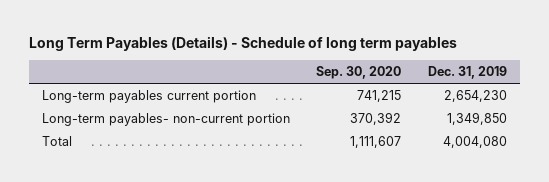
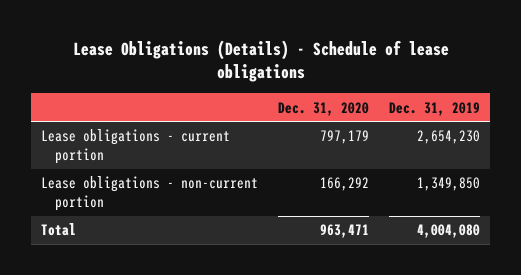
- Long Term Payables (Details) - Schedule of long term payables
+ Lease Obligations (Details) - Schedule of lease obligations
- | Sep. 30, 2020 | Dec. 31, 2019
+ | Dec. 31, 2020 | Dec. 31, 2019
- Long-term payables current portion | 741,215 | 2,654,230
- Long-term payables- non-current portion | 370,392 | 1,349,850
+ Lease obligations - current portion | 797,179 | 2,654,230
+ Lease obligations - non-current portion | 166,292 | 1,349,850

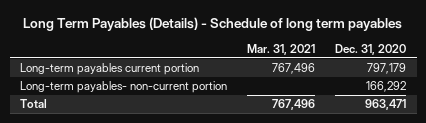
- Lease Obligations (Details) - Schedule of lease obligations
+ Long Term Payables (Details) - Schedule of long term payables
- | Dec. 31, 2020 | Dec. 31, 2019
+ | Mar. 31, 2021 | Dec. 31, 2020
- Lease obligations - current portion | 797,179 | 2,654,230
- Lease obligations - non-current portion | 166,292 | 1,349,850
+ Long-term payables current portion | 767,496 | 797,179
+ Long-term payables- non-current portion | | 166,292

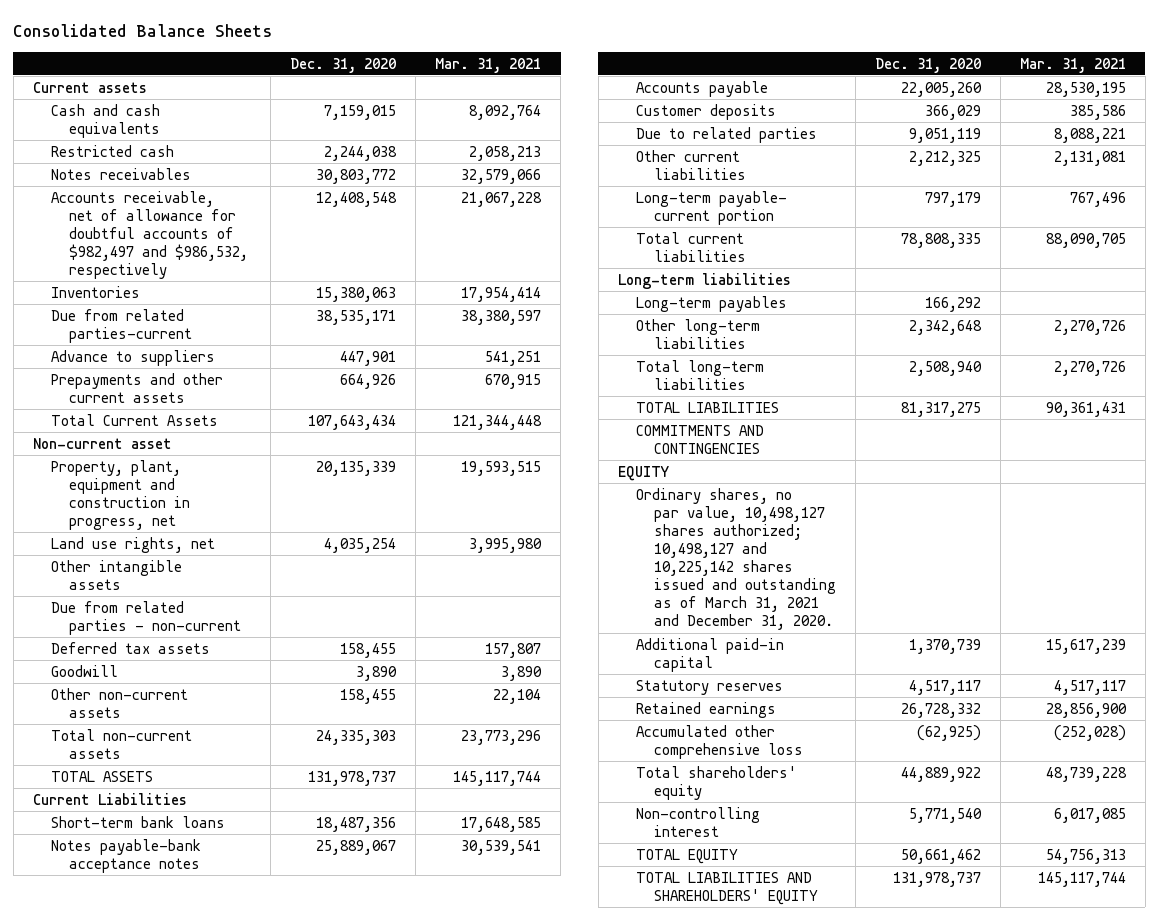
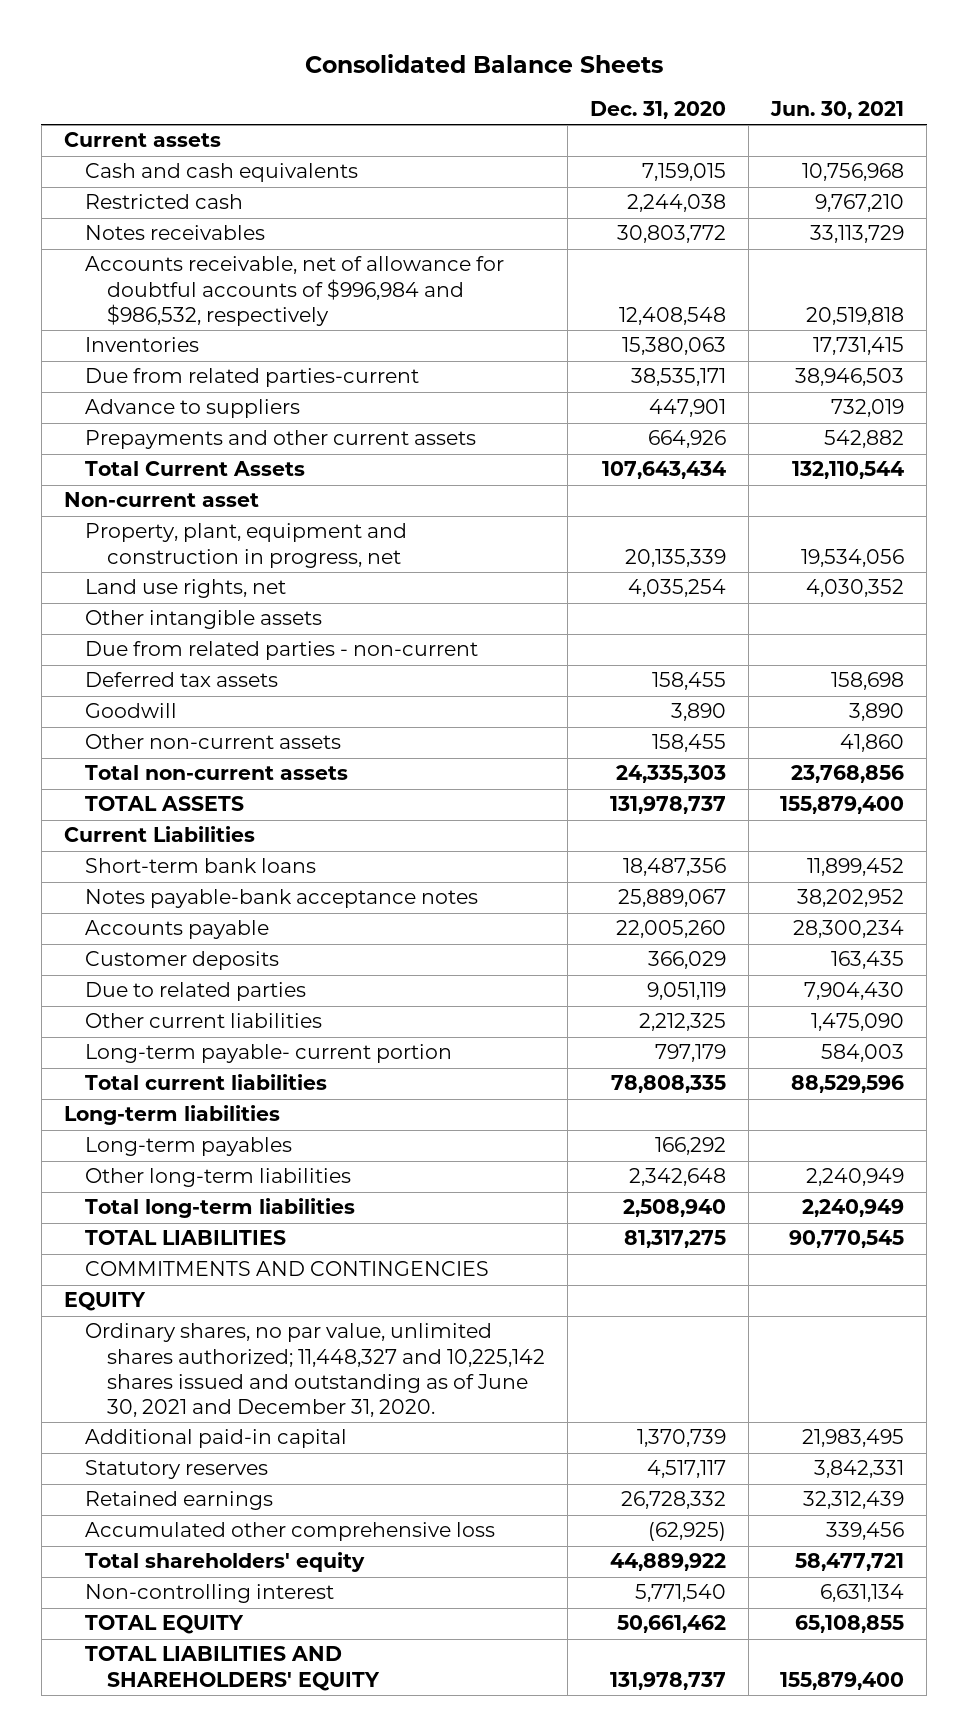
- | Dec. 31, 2020 | Mar. 31, 2021
+ | Dec. 31, 2020 | Jun. 30, 2021
- Accounts receivable, net of allowance for doubtful accounts of $982,497 and $986,532, respectively | 12,408,548 | 21,067,228
+ Accounts receivable, net of allowance for doubtful accounts of $996,984 and $986,532, respectively | 12,408,548 | 20,519,818
- Ordinary shares, no par value, 10,498,127 shares authorized; 10,498,127 and 10,225,142 shares issued and outstanding as of March 31, 2021 and December 31, 2020.
+ Ordinary shares, no par value, unlimited shares authorized; 11,448,327 and 10,225,142 shares issued and outstanding as of June 30, 2021 and December 31, 2020.

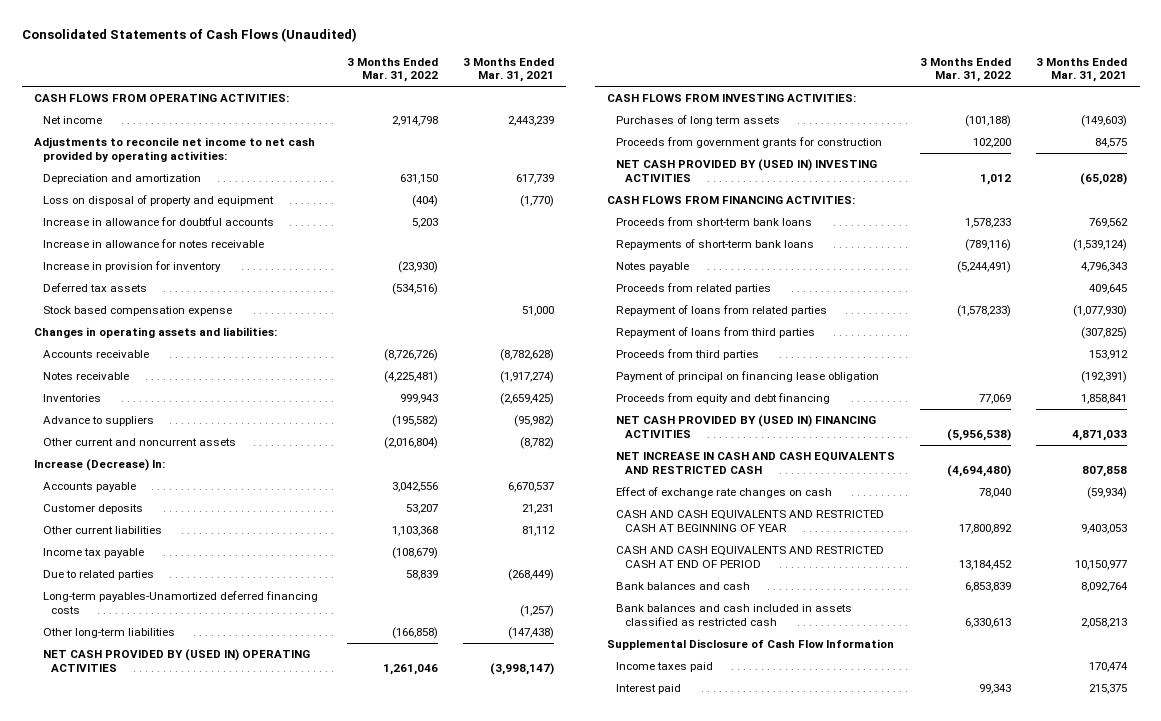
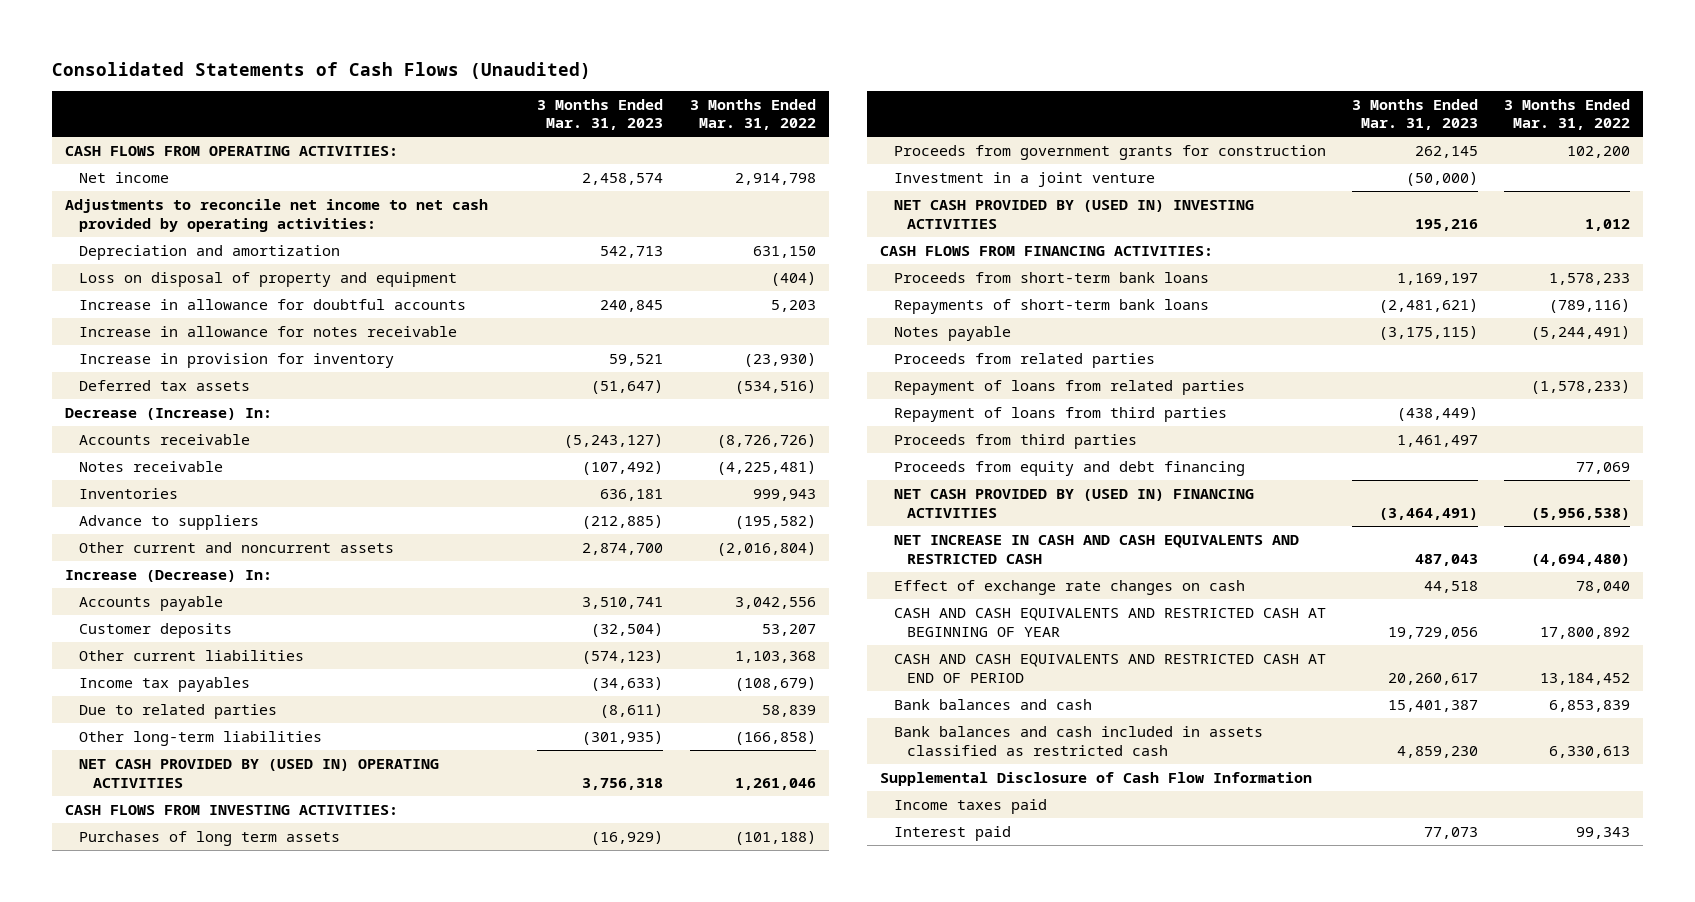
- | 3 Months Ended Mar. 31, 2022 | 3 Months Ended Mar. 31, 2021
+ | 3 Months Ended Mar. 31, 2023 | 3 Months Ended Mar. 31, 2022
- Stock based compensation expense | | 51,000
- Changes in operating assets and liabilities:
+ Decrease (Increase) In:
- Income tax payable | (108,679) |
+ Income tax payables | (34,633) | (108,679)
- Long-term payables-Unamortized deferred financing costs | | (1,257)
+ Investment in a joint venture | (50,000) |
- Payment of principal on financing lease obligation | | (192,391)

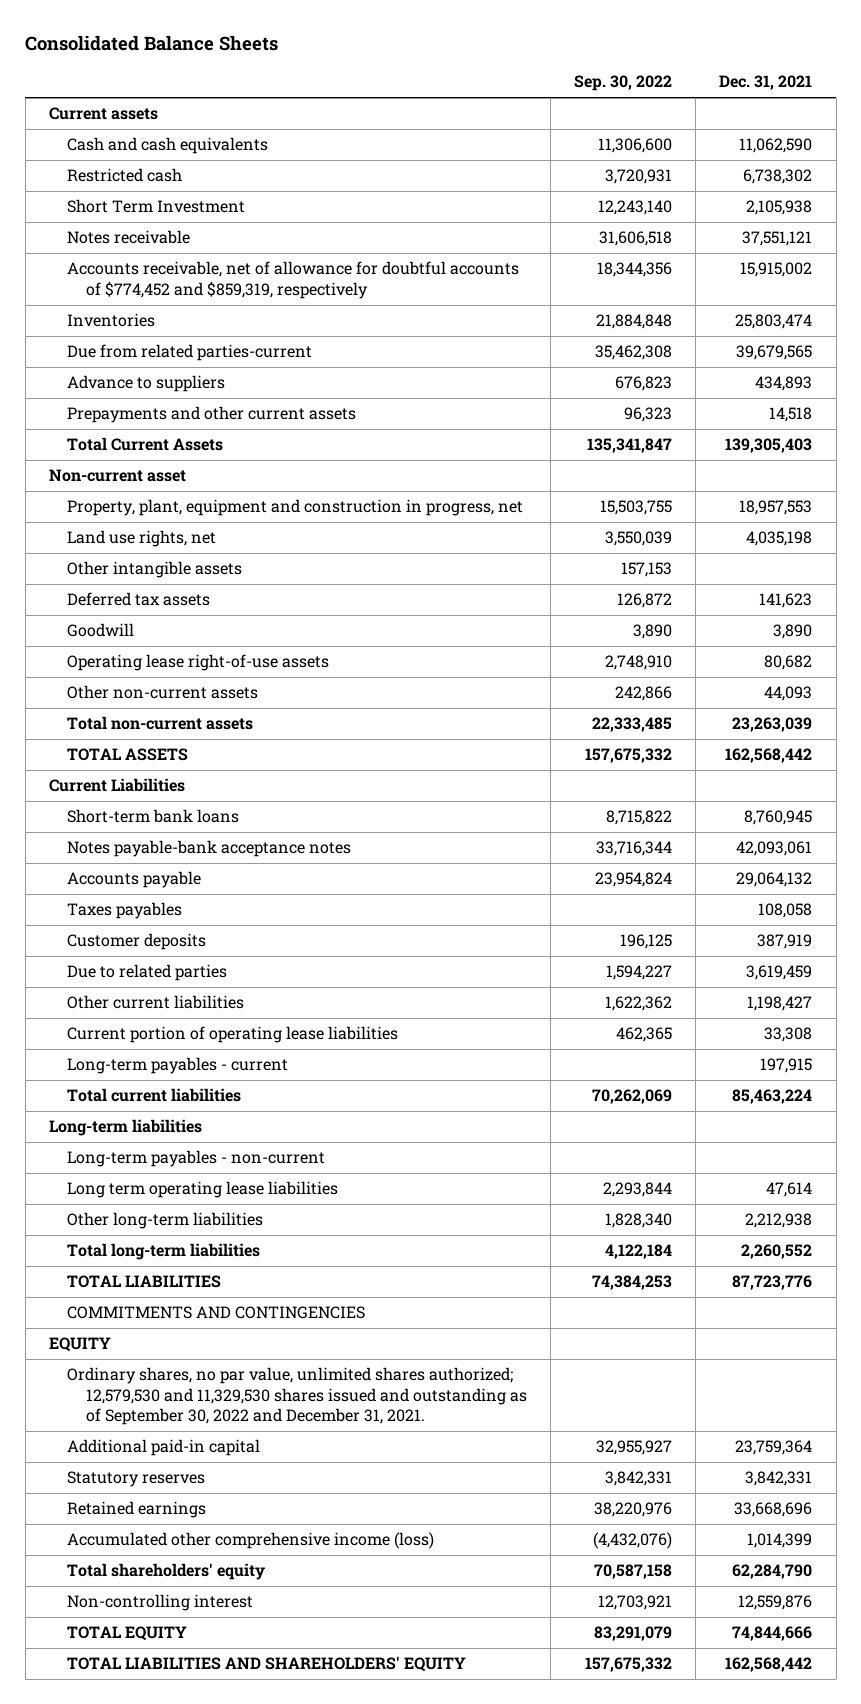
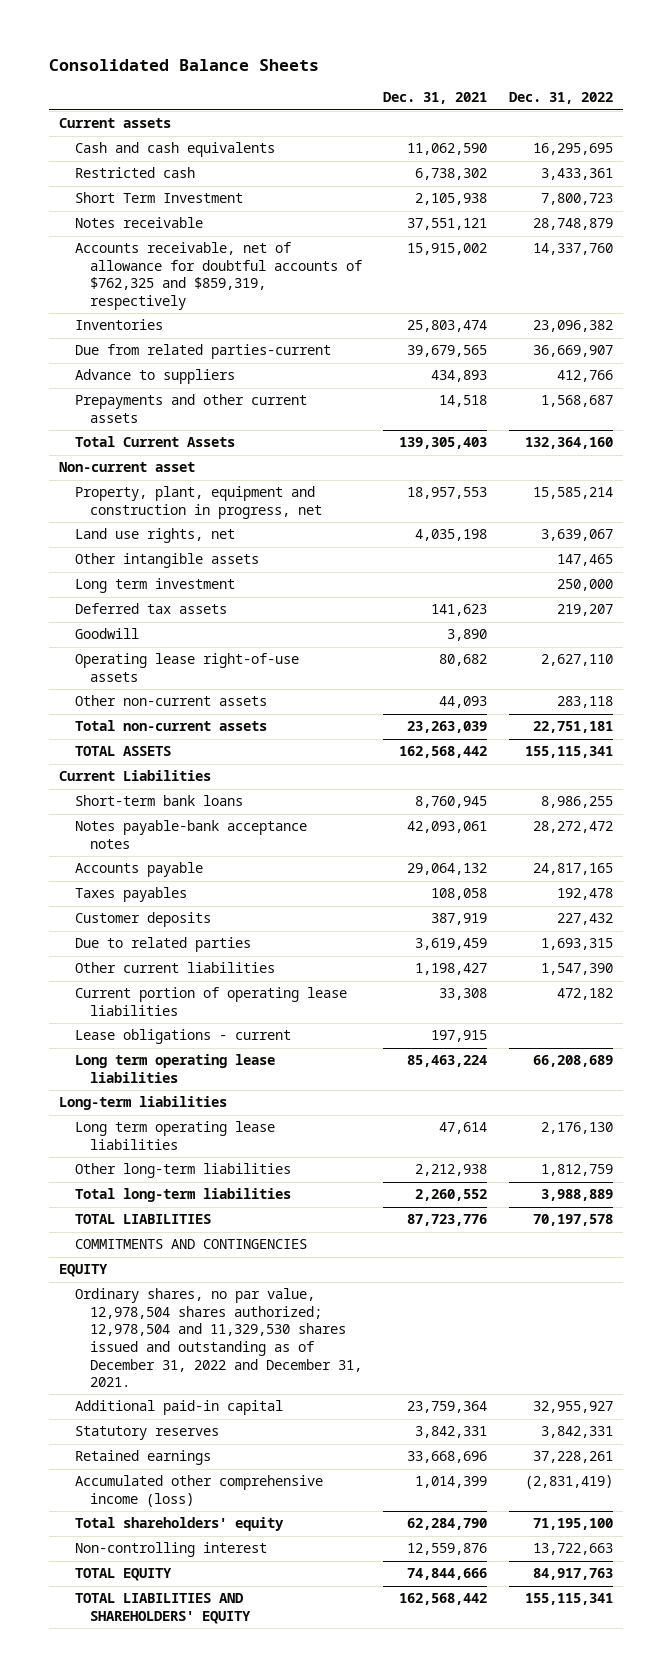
- | Sep. 30, 2022 | Dec. 31, 2021
+ | Dec. 31, 2021 | Dec. 31, 2022
- Accounts receivable, net of allowance for doubtful accounts of $774,452 and $859,319, respectively | 18,344,356 | 15,915,002
+ Accounts receivable, net of allowance for doubtful accounts of $762,325 and $859,319, respectively | 15,915,002 | 14,337,760
+ Long term investment | | 250,000
- Long-term payables - current | | 197,915
- Total current liabilities | 70,262,069 | 85,463,224
+ Lease obligations - current | 197,915 |
+ Long term operating lease liabilities | 85,463,224 | 66,208,689
- Long-term payables - non-current
- Ordinary shares, no par value, unlimited shares authorized; 12,579,530 and 11,329,530 shares issued and outstanding as of September 30, 2022 and December 31, 2021.
+ Ordinary shares, no par value, 12,978,504 shares authorized; 12,978,504 and 11,329,530 shares issued and outstanding as of December 31, 2022 and December 31, 2021.

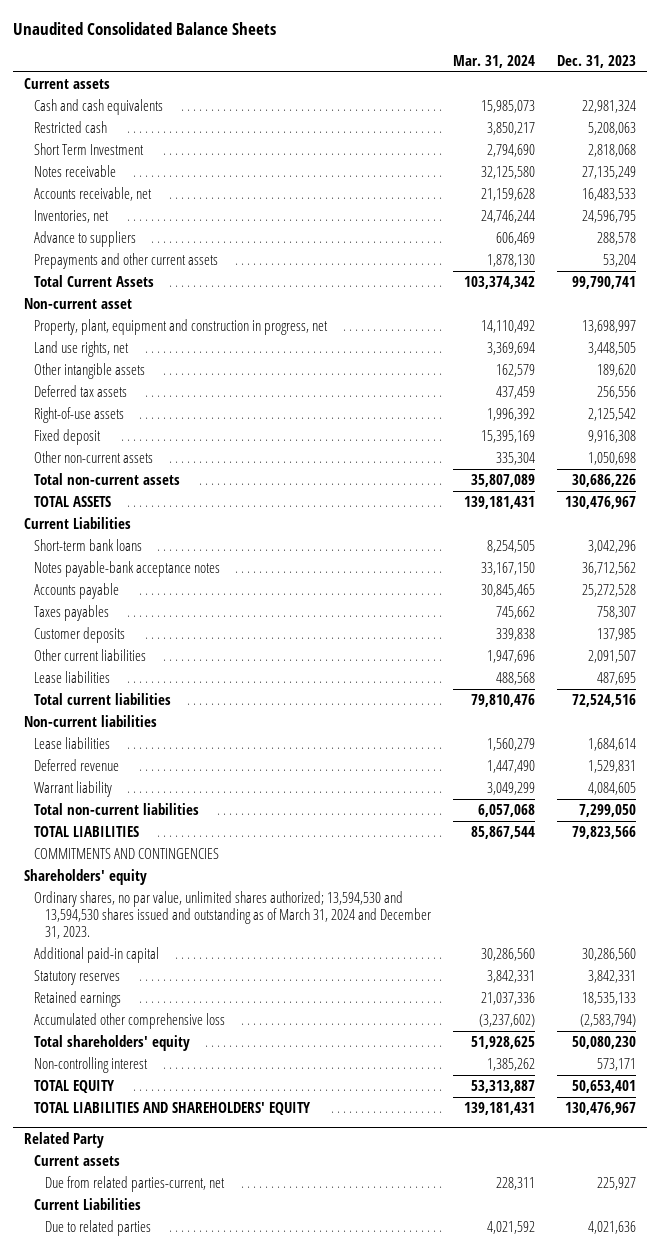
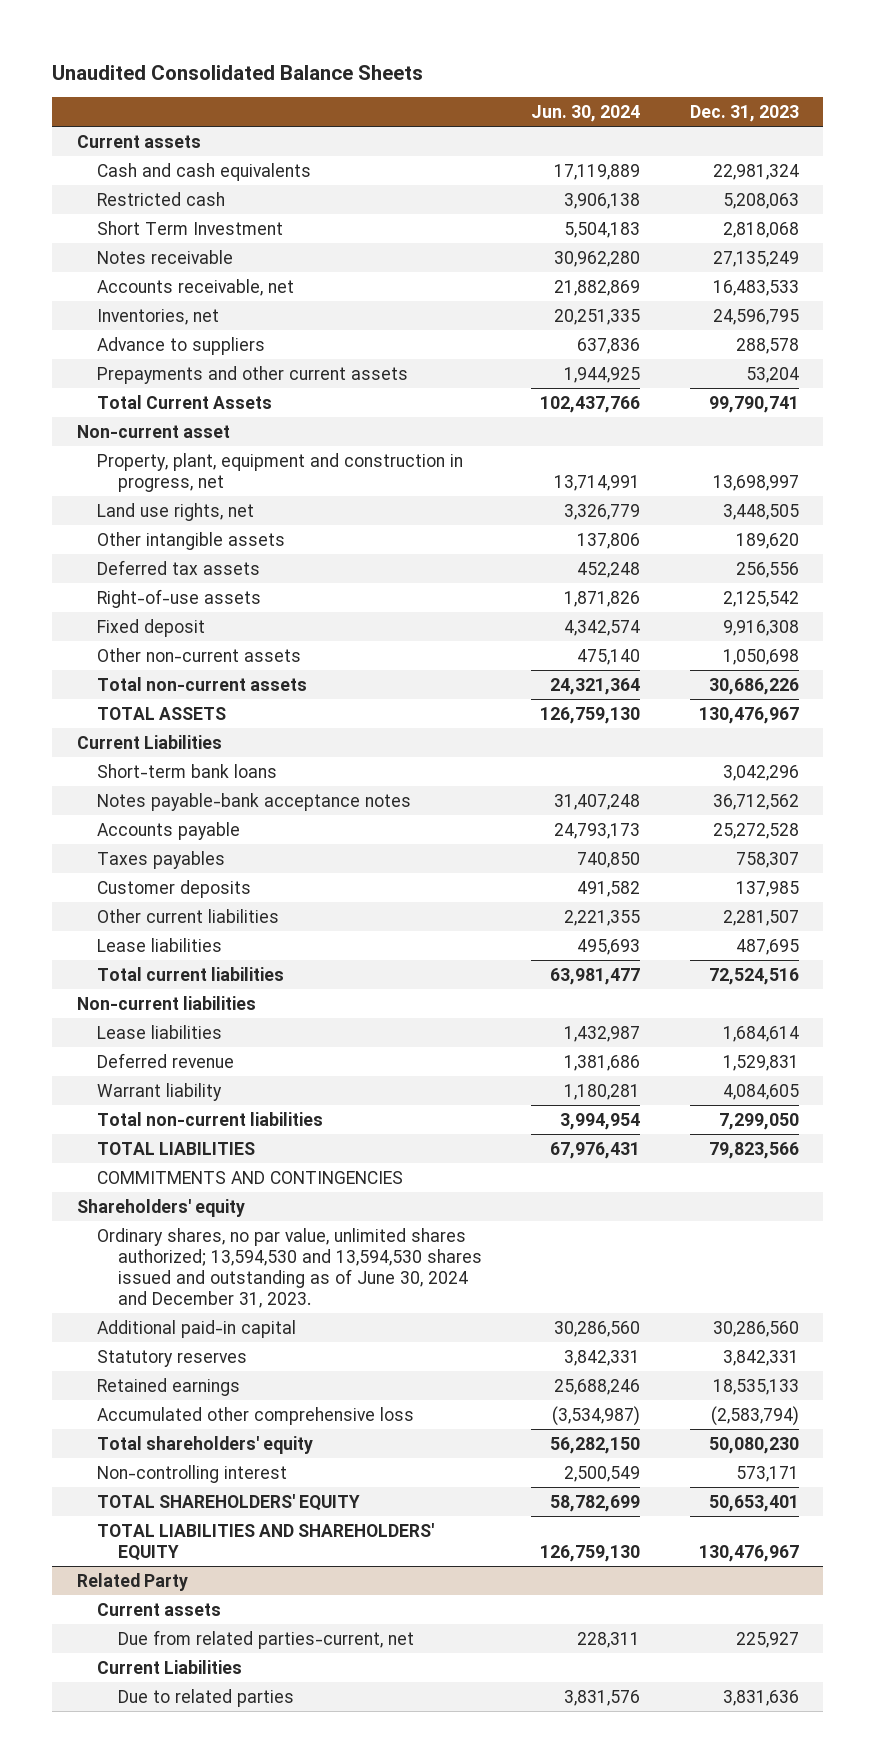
- | Mar. 31, 2024 | Dec. 31, 2023
+ | Jun. 30, 2024 | Dec. 31, 2023
- Other current liabilities | 1,947,696 | 2,091,507
+ Other current liabilities | 2,221,355 | 2,281,507
- Ordinary shares, no par value, unlimited shares authorized; 13,594,530 and 13,594,530 shares issued and outstanding as of March 31, 2024 and December 31, 2023.
+ Ordinary shares, no par value, unlimited shares authorized; 13,594,530 and 13,594,530 shares issued and outstanding as of June 30, 2024 and December 31, 2023.
- TOTAL EQUITY | 53,313,887 | 50,653,401
+ TOTAL SHAREHOLDERS' EQUITY | 58,782,699 | 50,653,401
@ Related Party
- Due to related parties | 4,021,592 | 4,021,636
+ Due to related parties | 3,831,576 | 3,831,636

